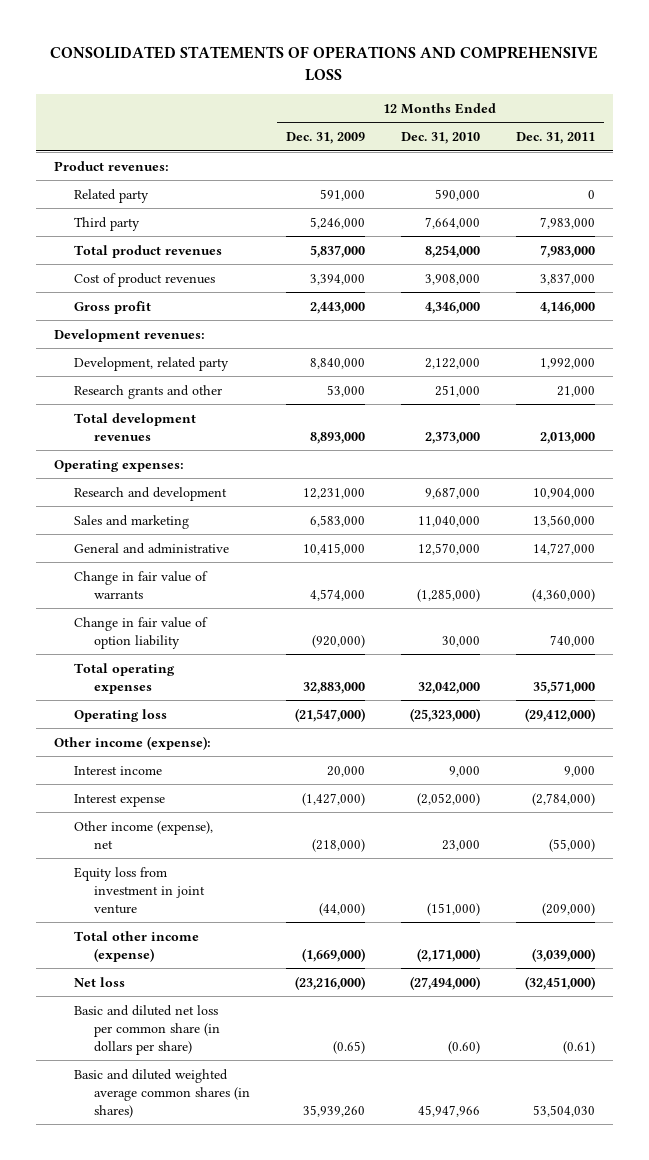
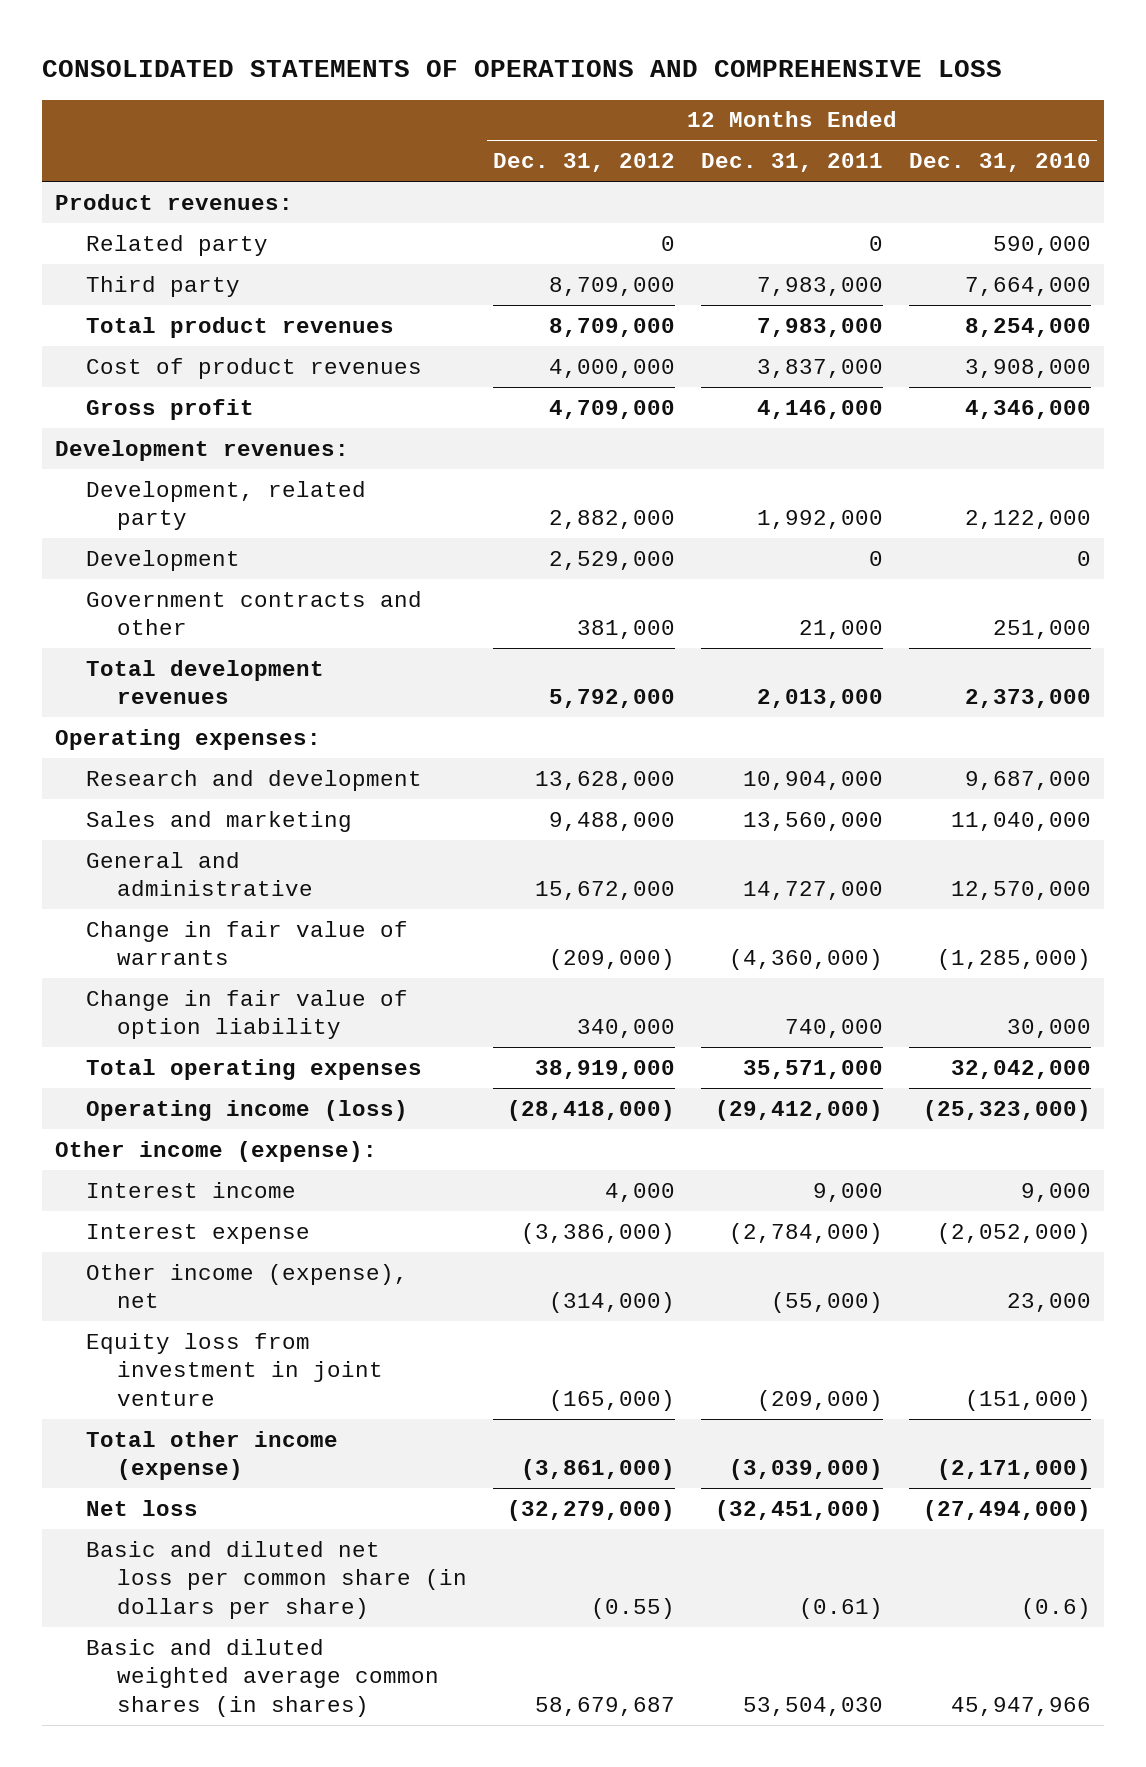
- | 12 Months Ended Dec. 31, 2009 | 12 Months Ended Dec. 31, 2010 | 12 Months Ended Dec. 31, 2011
+ | 12 Months Ended Dec. 31, 2012 | 12 Months Ended Dec. 31, 2011 | 12 Months Ended Dec. 31, 2010
- Research grants and other | 53,000 | 251,000 | 21,000
+ Development | 2,529,000 | 0 | 0
+ Government contracts and other | 381,000 | 21,000 | 251,000
- Operating loss | (21,547,000) | (25,323,000) | (29,412,000)
+ Operating income (loss) | (28,418,000) | (29,412,000) | (25,323,000)
- Basic and diluted net loss per common share (in dollars per share) | (0.65) | (0.60) | (0.61)
+ Basic and diluted net loss per common share (in dollars per share) | (0.55) | (0.61) | (0.6)

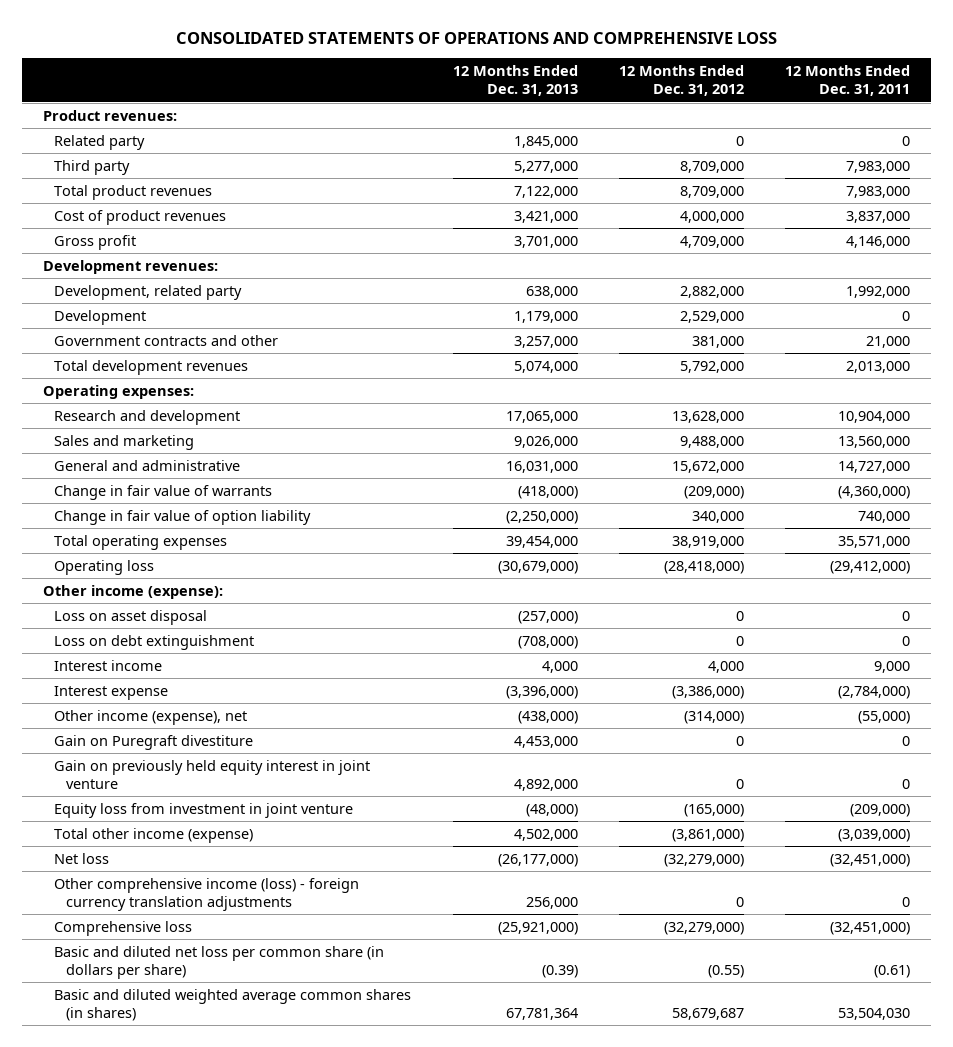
- | 12 Months Ended Dec. 31, 2012 | 12 Months Ended Dec. 31, 2011 | 12 Months Ended Dec. 31, 2010
+ | 12 Months Ended Dec. 31, 2013 | 12 Months Ended Dec. 31, 2012 | 12 Months Ended Dec. 31, 2011
- Operating income (loss) | (28,418,000) | (29,412,000) | (25,323,000)
+ Operating loss | (30,679,000) | (28,418,000) | (29,412,000)
+ Loss on asset disposal | (257,000) | 0 | 0
+ Loss on debt extinguishment | (708,000) | 0 | 0
+ Gain on Puregraft divestiture | 4,453,000 | 0 | 0
+ Gain on previously held equity interest in joint venture | 4,892,000 | 0 | 0
+ Other comprehensive income (loss) - foreign currency translation adjustments | 256,000 | 0 | 0
+ Comprehensive loss | (25,921,000) | (32,279,000) | (32,451,000)

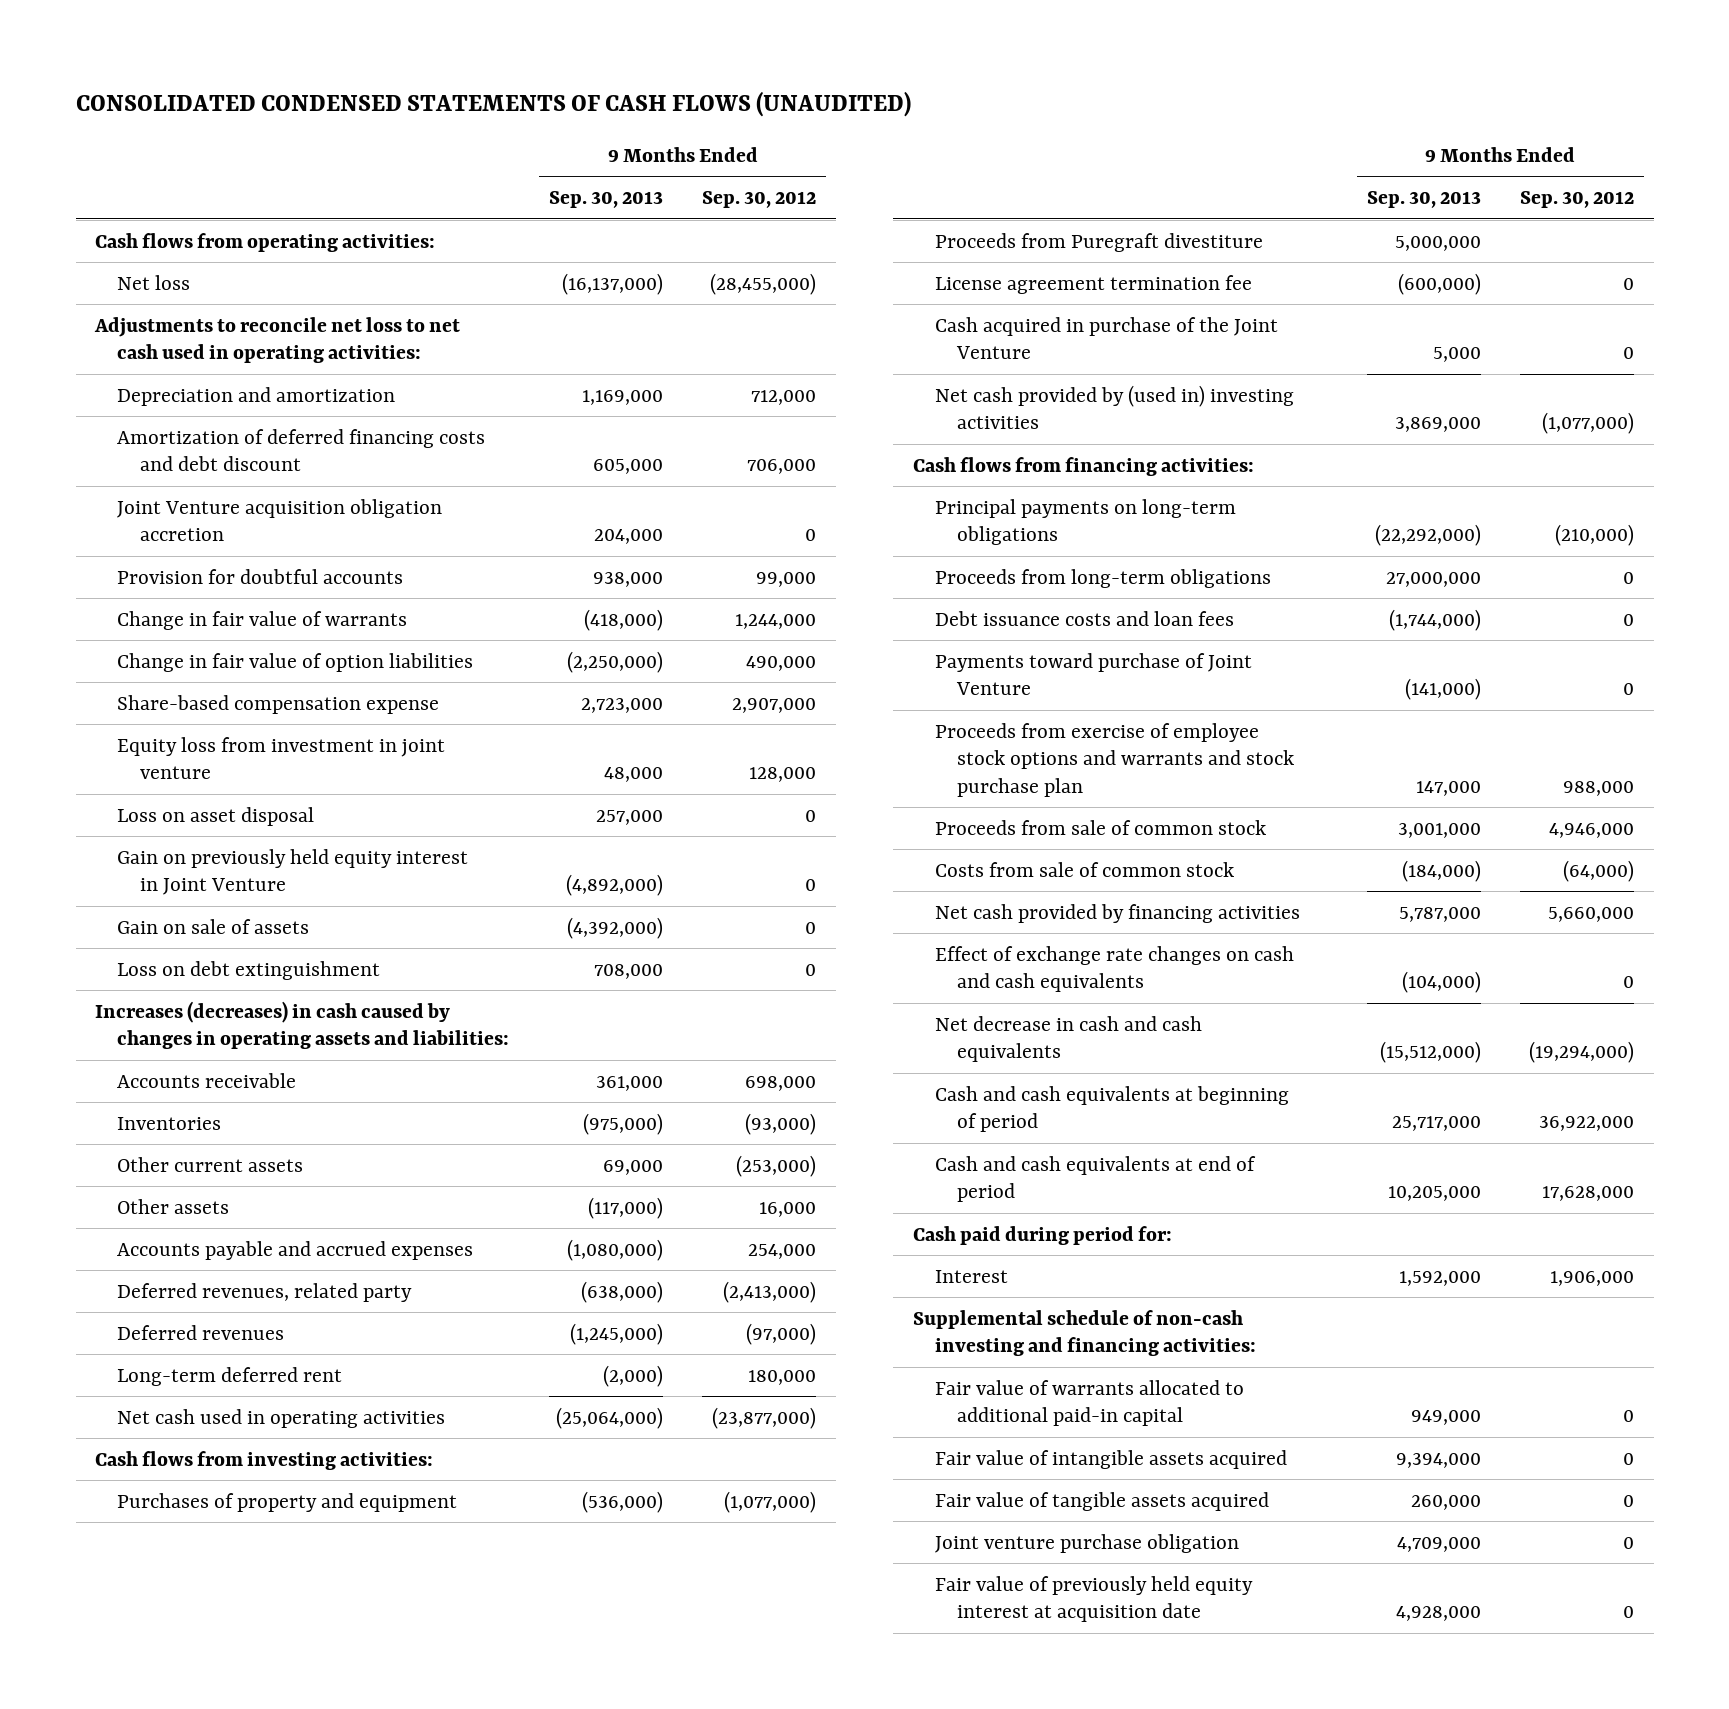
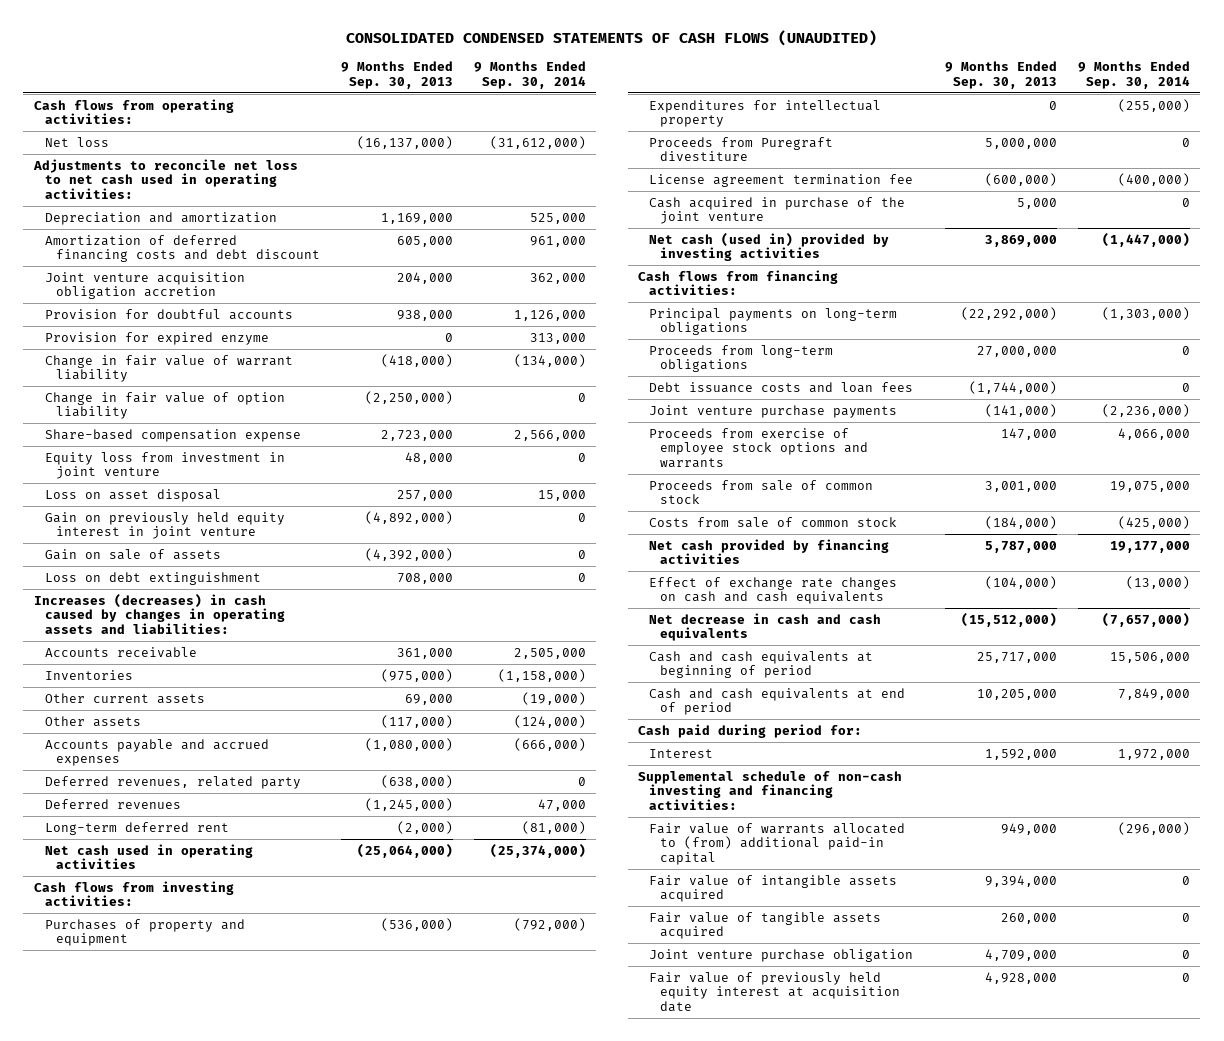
- | 9 Months Ended Sep. 30, 2013 | 9 Months Ended Sep. 30, 2012
+ | 9 Months Ended Sep. 30, 2013 | 9 Months Ended Sep. 30, 2014
- Joint Venture acquisition obligation accretion | 204,000 | 0
+ Joint venture acquisition obligation accretion | 204,000 | 362,000
- Change in fair value of warrants | (418,000) | 1,244,000
- Change in fair value of option liabilities | (2,250,000) | 490,000
+ Provision for expired enzyme | 0 | 313,000
+ Change in fair value of warrant liability | (418,000) | (134,000)
+ Change in fair value of option liability | (2,250,000) | 0
- Gain on previously held equity interest in Joint Venture | (4,892,000) | 0
+ Gain on previously held equity interest in joint venture | (4,892,000) | 0
+ Expenditures for intellectual property | 0 | (255,000)
- Cash acquired in purchase of the Joint Venture | 5,000 | 0
- Net cash provided by (used in) investing activities | 3,869,000 | (1,077,000)
+ Cash acquired in purchase of the joint venture | 5,000 | 0
+ Net cash (used in) provided by investing activities | 3,869,000 | (1,447,000)
- Payments toward purchase of Joint Venture | (141,000) | 0
- Proceeds from exercise of employee stock options and warrants and stock purchase plan | 147,000 | 988,000
+ Joint venture purchase payments | (141,000) | (2,236,000)
+ Proceeds from exercise of employee stock options and warrants | 147,000 | 4,066,000
- Fair value of warrants allocated to additional paid-in capital | 949,000 | 0
+ Fair value of warrants allocated to (from) additional paid-in capital | 949,000 | (296,000)

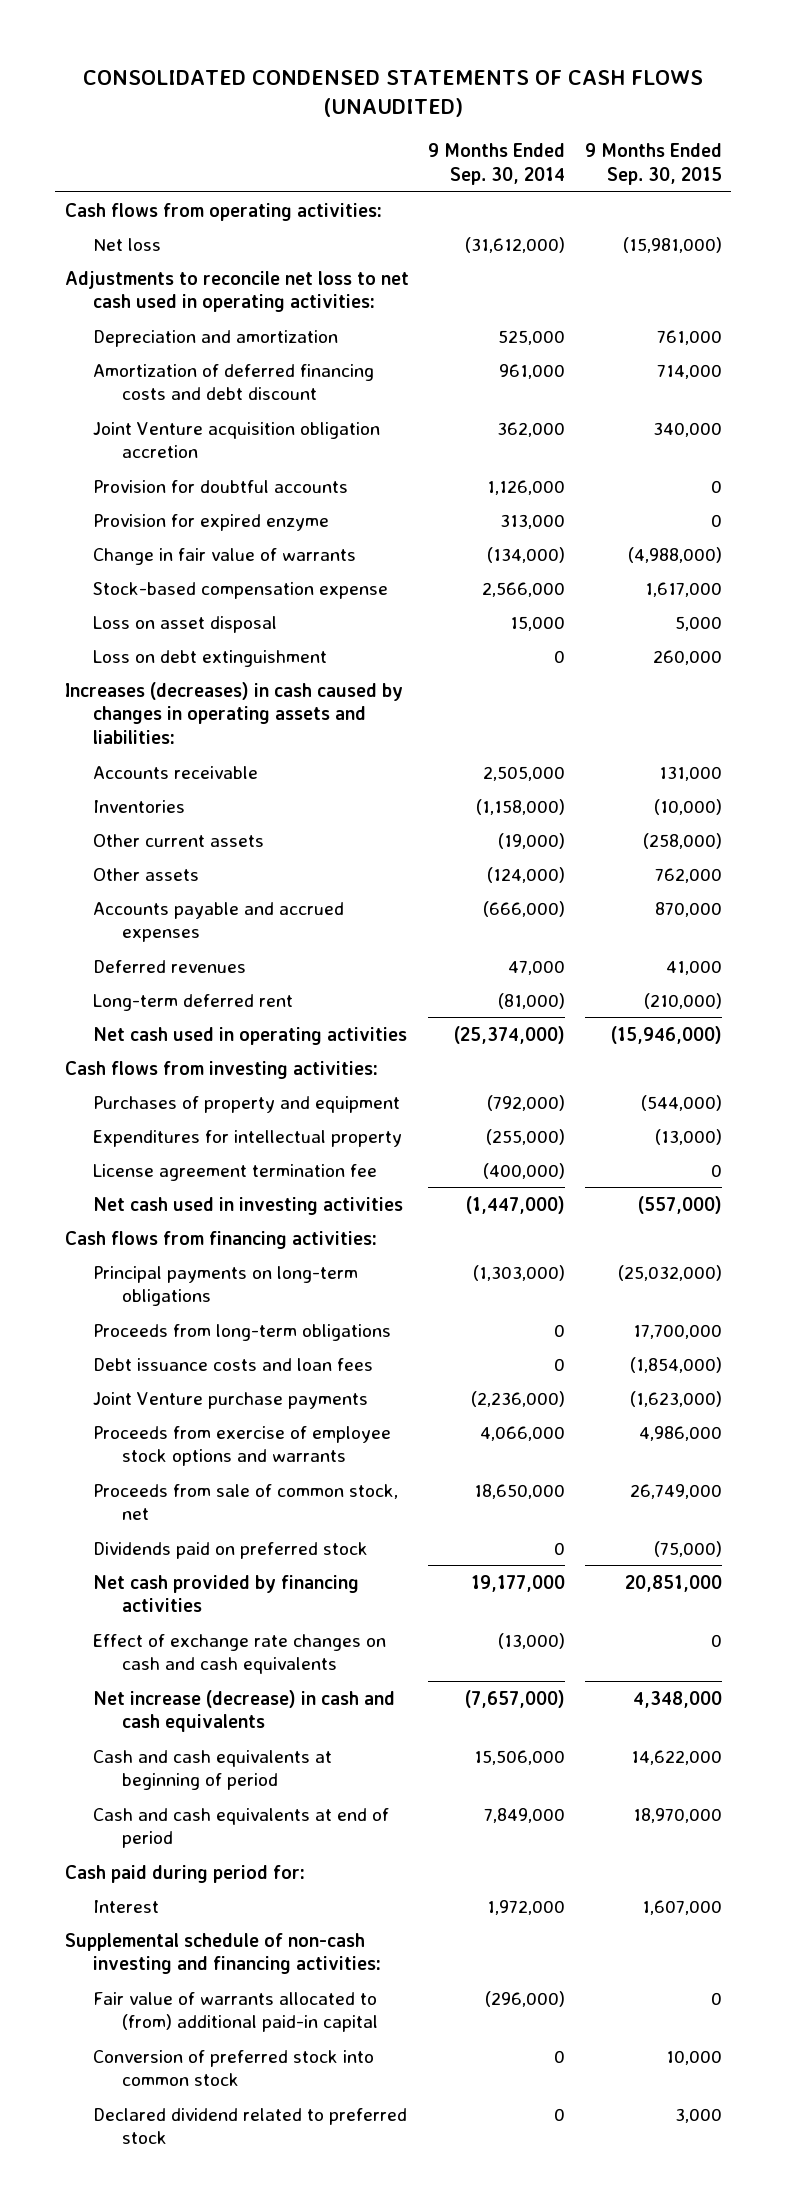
- | 9 Months Ended Sep. 30, 2013 | 9 Months Ended Sep. 30, 2014
+ | 9 Months Ended Sep. 30, 2014 | 9 Months Ended Sep. 30, 2015
- Joint venture acquisition obligation accretion | 204,000 | 362,000
+ Joint Venture acquisition obligation accretion | 362,000 | 340,000
- Change in fair value of warrant liability | (418,000) | (134,000)
- Change in fair value of option liability | (2,250,000) | 0
- Share-based compensation expense | 2,723,000 | 2,566,000
- Equity loss from investment in joint venture | 48,000 | 0
+ Change in fair value of warrants | (134,000) | (4,988,000)
+ Stock-based compensation expense | 2,566,000 | 1,617,000
- Gain on previously held equity interest in joint venture | (4,892,000) | 0
- Gain on sale of assets | (4,392,000) | 0
- Deferred revenues, related party | (638,000) | 0
- Proceeds from Puregraft divestiture | 5,000,000 | 0
- Cash acquired in purchase of the joint venture | 5,000 | 0
- Net cash (used in) provided by investing activities | 3,869,000 | (1,447,000)
+ Net cash used in investing activities | (1,447,000) | (557,000)
- Joint venture purchase payments | (141,000) | (2,236,000)
+ Joint Venture purchase payments | (2,236,000) | (1,623,000)
- Proceeds from sale of common stock | 3,001,000 | 19,075,000
- Costs from sale of common stock | (184,000) | (425,000)
+ Proceeds from sale of common stock, net | 18,650,000 | 26,749,000
+ Dividends paid on preferred stock | 0 | (75,000)
- Net decrease in cash and cash equivalents | (15,512,000) | (7,657,000)
+ Net increase (decrease) in cash and cash equivalents | (7,657,000) | 4,348,000
- Fair value of intangible assets acquired | 9,394,000 | 0
- Fair value of tangible assets acquired | 260,000 | 0
- Joint venture purchase obligation | 4,709,000 | 0
- Fair value of previously held equity interest at acquisition date | 4,928,000 | 0
+ Conversion of preferred stock into common stock | 0 | 10,000
+ Declared dividend related to preferred stock | 0 | 3,000

